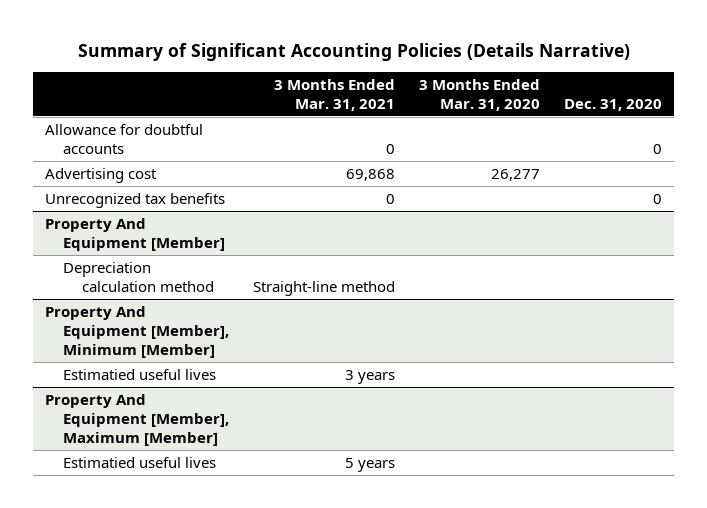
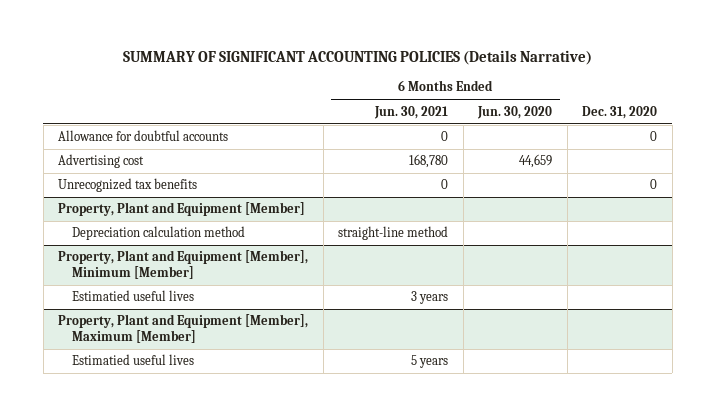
- Summary of Significant Accounting Policies (Details Narrative)
+ SUMMARY OF SIGNIFICANT ACCOUNTING POLICIES (Details Narrative)
- | 3 Months Ended Mar. 31, 2021 | 3 Months Ended Mar. 31, 2020 | Dec. 31, 2020
+ | 6 Months Ended Jun. 30, 2021 | 6 Months Ended Jun. 30, 2020 | Dec. 31, 2020
- Property And Equipment [Member]
+ Property, Plant and Equipment [Member]
- Property And Equipment [Member], Minimum [Member]
+ Property, Plant and Equipment [Member], Minimum [Member]
- Property And Equipment [Member], Maximum [Member]
+ Property, Plant and Equipment [Member], Maximum [Member]

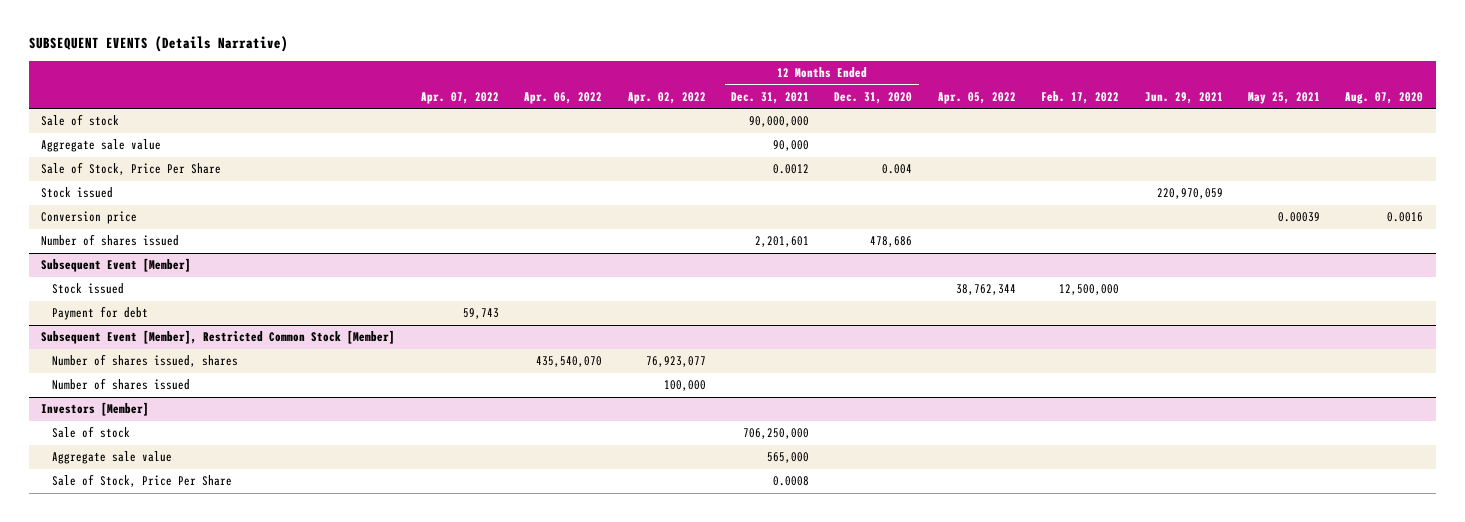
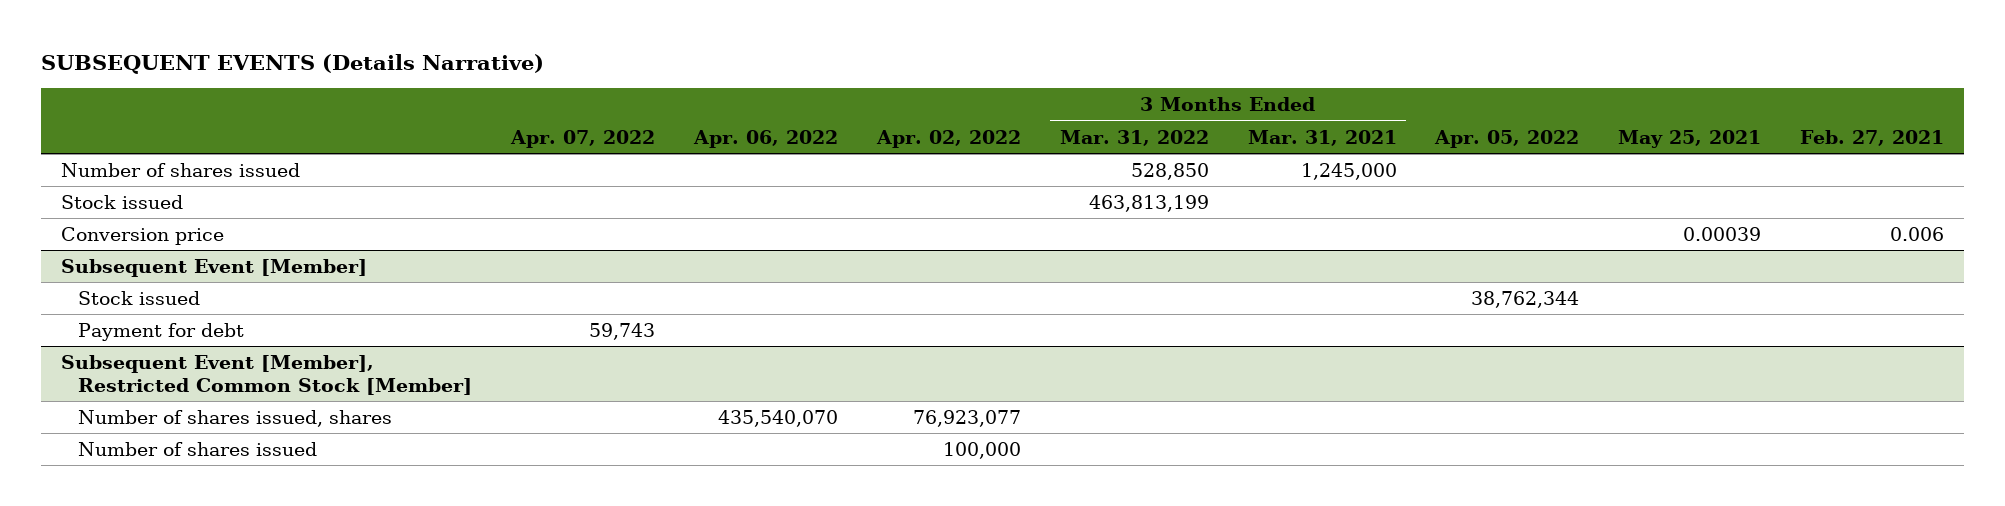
- | Apr. 07, 2022 | Apr. 06, 2022 | Apr. 02, 2022 | 12 Months Ended Dec. 31, 2021 | 12 Months Ended Dec. 31, 2020 | Apr. 05, 2022 | Feb. 17, 2022 | Jun. 29, 2021 | May 25, 2021 | Aug. 07, 2020
+ | Apr. 07, 2022 | Apr. 06, 2022 | Apr. 02, 2022 | 3 Months Ended Mar. 31, 2022 | 3 Months Ended Mar. 31, 2021 | Apr. 05, 2022 | May 25, 2021 | Feb. 27, 2021
- Sale of stock | | | | 90,000,000 | | | | | |
- Aggregate sale value | | | | 90,000 | | | | | |
- Sale of Stock, Price Per Share | | | | 0.0012 | 0.004 | | | | |
moved up: Number of shares issued | | | | 528,850 | 1,245,000 | | |
- Investors [Member]
- Sale of stock | | | | 706,250,000 | | | | | |
- Aggregate sale value | | | | 565,000 | | | | | |
- Sale of Stock, Price Per Share | | | | 0.0008 | | | | | |

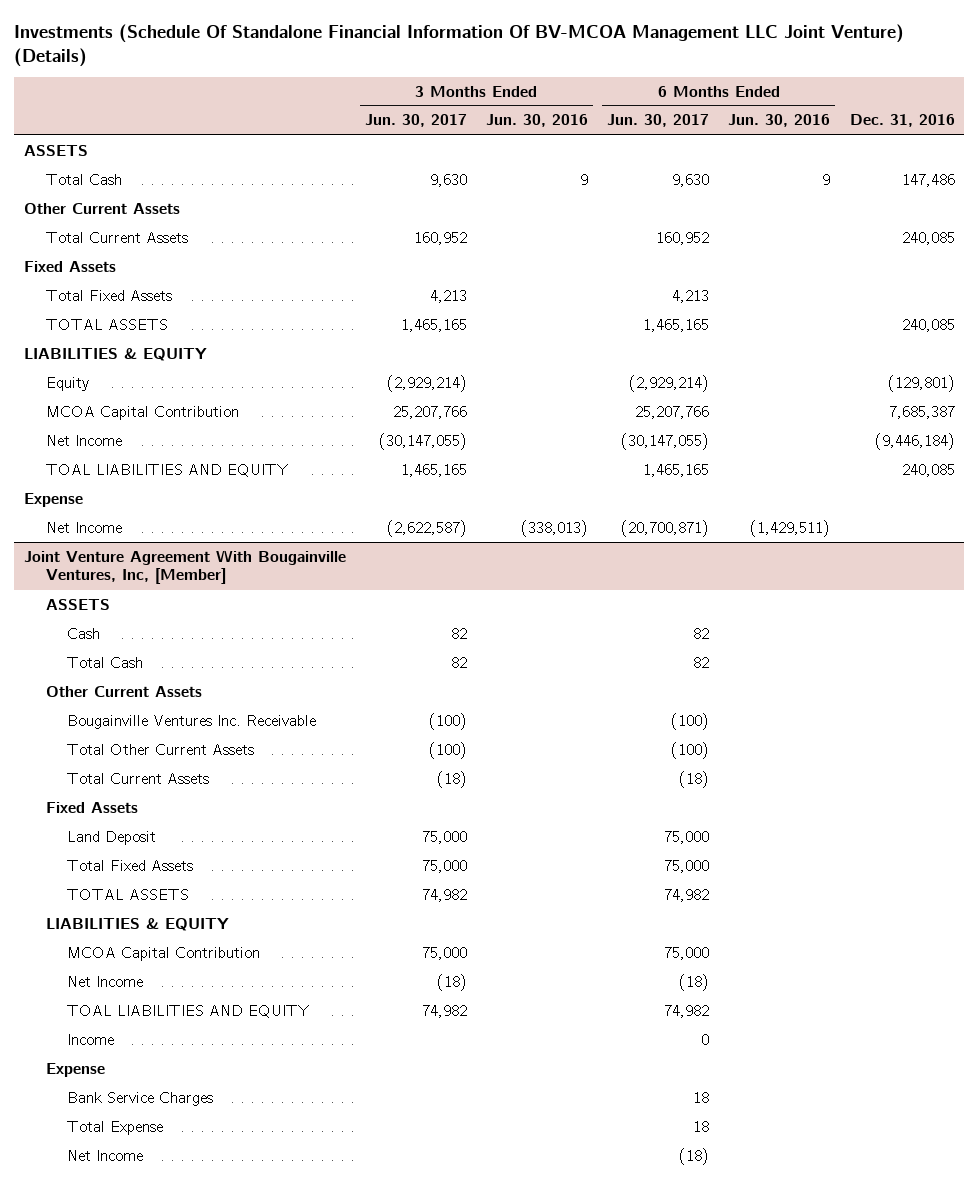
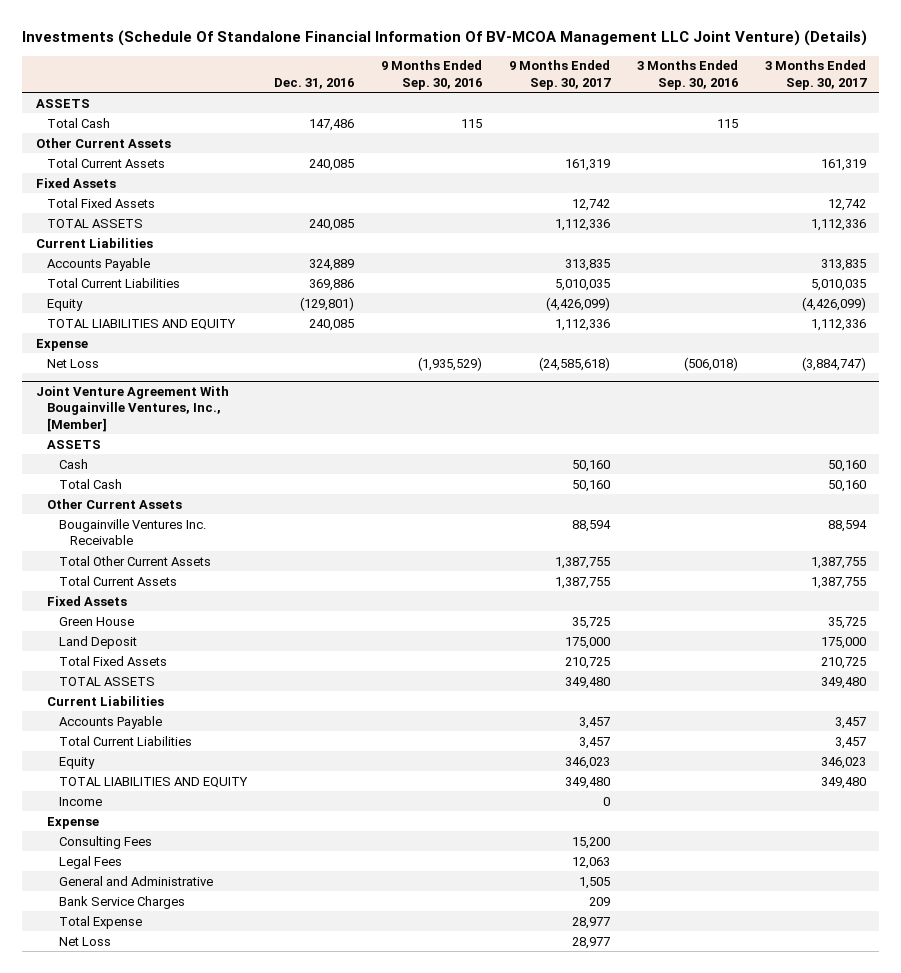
- | 3 Months Ended Jun. 30, 2017 | 3 Months Ended Jun. 30, 2016 | 6 Months Ended Jun. 30, 2017 | 6 Months Ended Jun. 30, 2016 | Dec. 31, 2016
+ | Dec. 31, 2016 | 9 Months Ended Sep. 30, 2016 | 9 Months Ended Sep. 30, 2017 | 3 Months Ended Sep. 30, 2016 | 3 Months Ended Sep. 30, 2017
- LIABILITIES & EQUITY
+ Current Liabilities
+ Accounts Payable | 324,889 | | 313,835 | | 313,835
+ Total Current Liabilities | 369,886 | | 5,010,035 | | 5,010,035
- MCOA Capital Contribution | 25,207,766 | | 25,207,766 | | 7,685,387
- Net Income | (30,147,055) | | (30,147,055) | | (9,446,184)
- TOAL LIABILITIES AND EQUITY | 1,465,165 | | 1,465,165 | | 240,085
+ TOTAL LIABILITIES AND EQUITY | 240,085 | | 1,112,336 | | 1,112,336
- Net Income | (2,622,587) | (338,013) | (20,700,871) | (1,429,511) |
- Joint Venture Agreement With Bougainville Ventures, Inc, [Member]
+ Net Loss | | (1,935,529) | (24,585,618) | (506,018) | (3,884,747)
+ Joint Venture Agreement With Bougainville Ventures, Inc., [Member]
+ Green House | | | 35,725 | | 35,725
- LIABILITIES & EQUITY
- MCOA Capital Contribution | 75,000 | | 75,000 | |
- Net Income | (18) | | (18) | |
- TOAL LIABILITIES AND EQUITY | 74,982 | | 74,982 | |
+ Current Liabilities
+ Accounts Payable | | | 3,457 | | 3,457
+ Total Current Liabilities | | | 3,457 | | 3,457
+ Equity | | | 346,023 | | 346,023
+ TOTAL LIABILITIES AND EQUITY | | | 349,480 | | 349,480
+ Consulting Fees | | | 15,200 | |
+ Legal Fees | | | 12,063 | |
+ General and Administrative | | | 1,505 | |
- Net Income | | | (18) | |
+ Net Loss | | | 28,977 | |

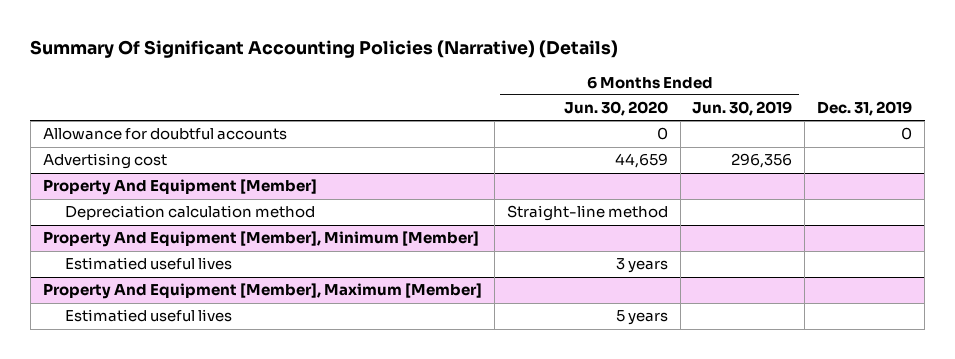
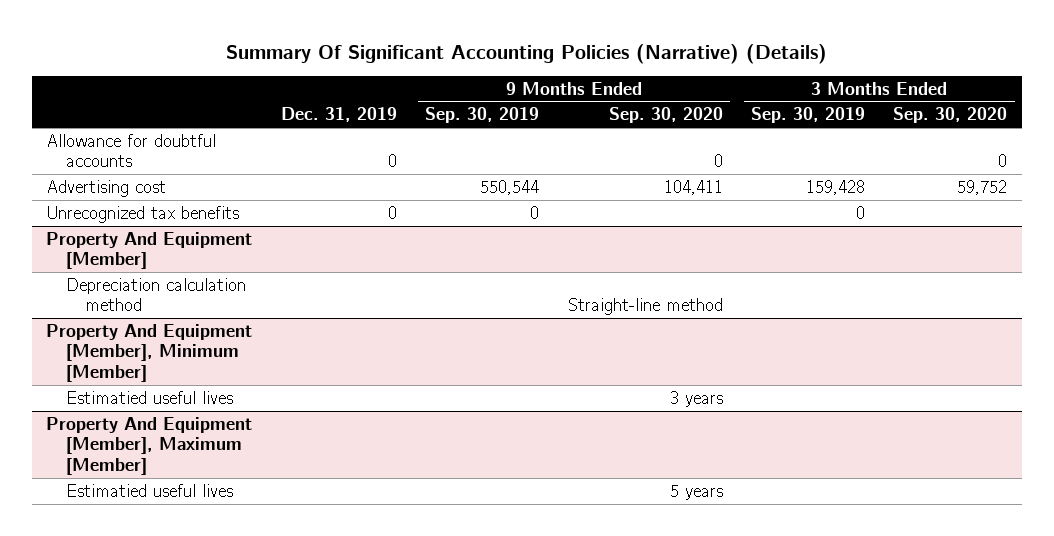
- | 6 Months Ended Jun. 30, 2020 | 6 Months Ended Jun. 30, 2019 | Dec. 31, 2019
+ | Dec. 31, 2019 | 9 Months Ended Sep. 30, 2019 | 9 Months Ended Sep. 30, 2020 | 3 Months Ended Sep. 30, 2019 | 3 Months Ended Sep. 30, 2020
+ Unrecognized tax benefits | 0 | 0 | | 0 |

